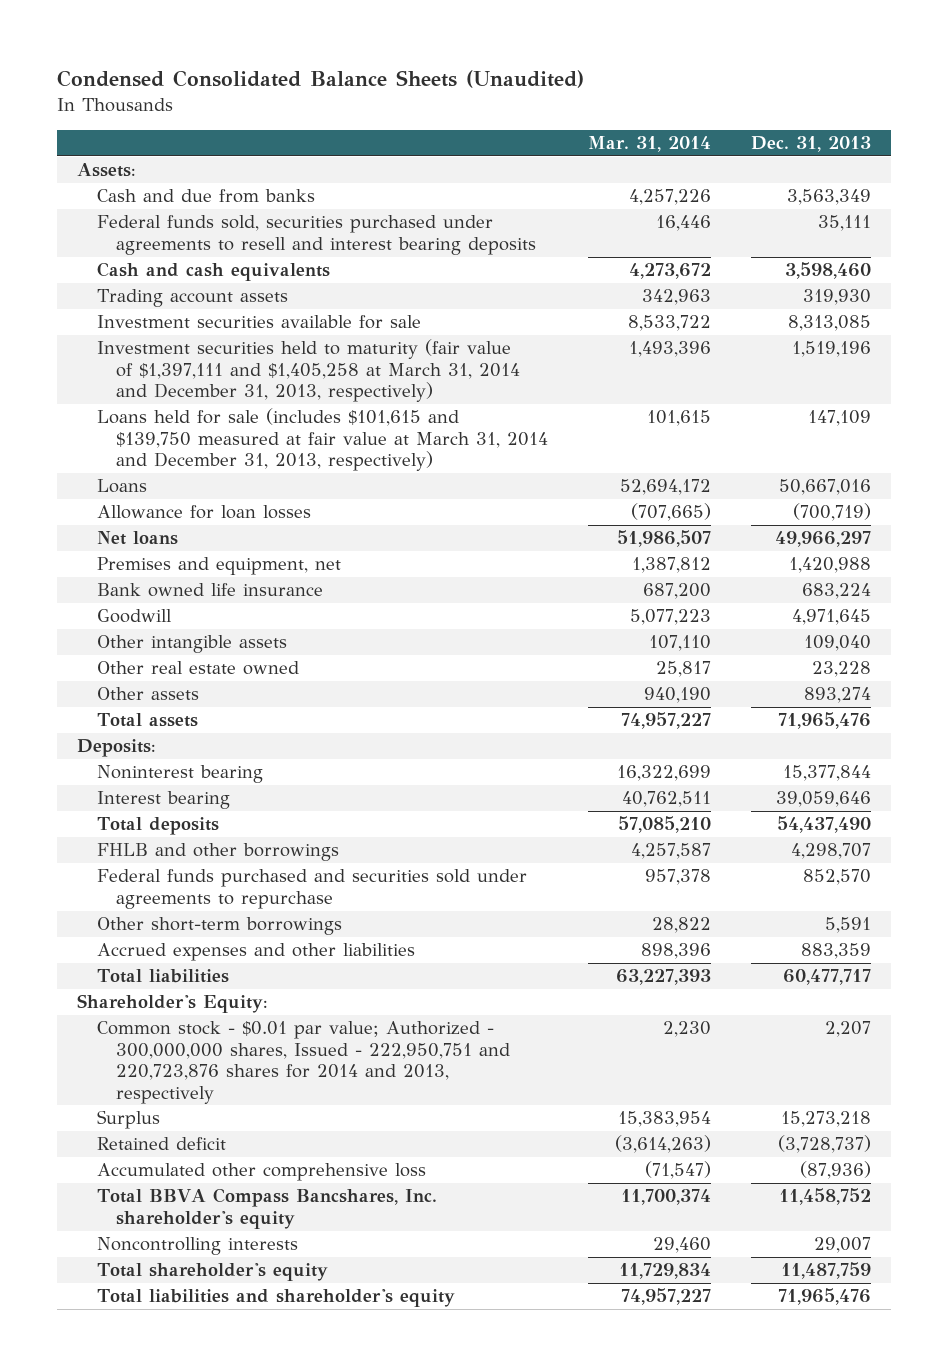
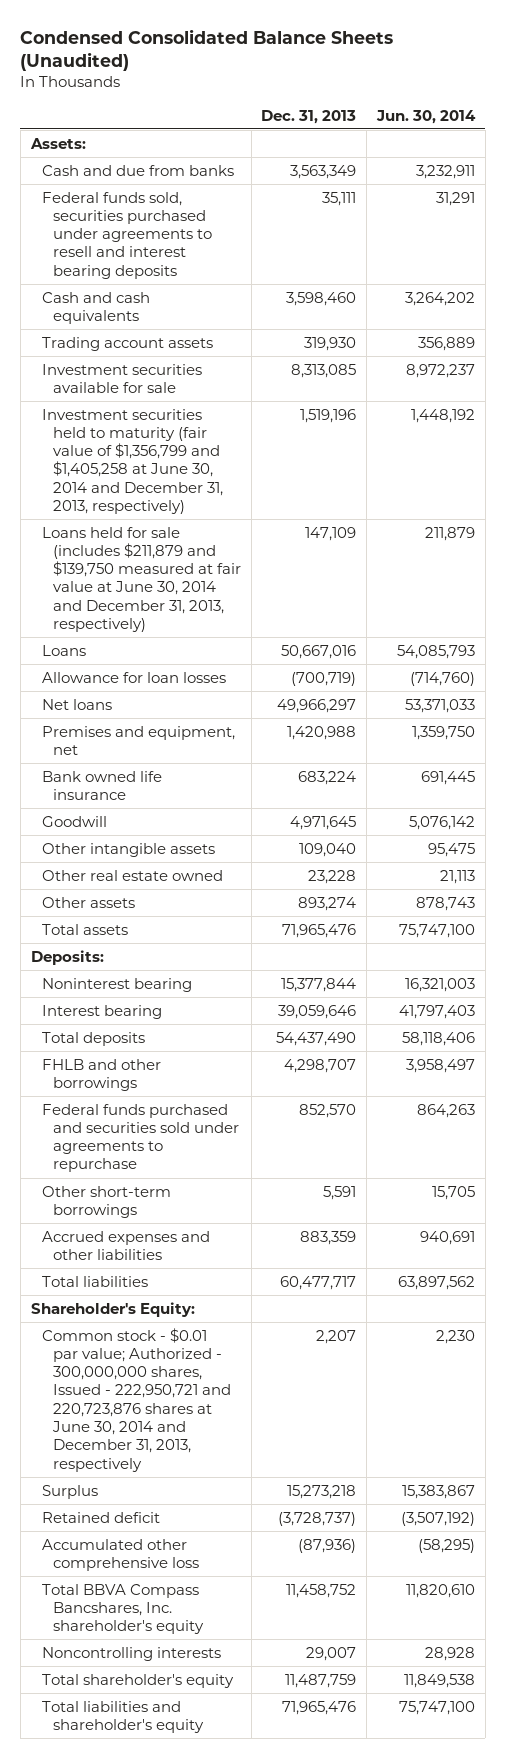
- | Mar. 31, 2014 | Dec. 31, 2013
+ | Dec. 31, 2013 | Jun. 30, 2014
- Investment securities held to maturity (fair value of $1,397,111 and $1,405,258 at March 31, 2014 and December 31, 2013, respectively) | 1,493,396 | 1,519,196
- Loans held for sale (includes $101,615 and $139,750 measured at fair value at March 31, 2014 and December 31, 2013, respectively) | 101,615 | 147,109
+ Investment securities held to maturity (fair value of $1,356,799 and $1,405,258 at June 30, 2014 and December 31, 2013, respectively) | 1,519,196 | 1,448,192
+ Loans held for sale (includes $211,879 and $139,750 measured at fair value at June 30, 2014 and December 31, 2013, respectively) | 147,109 | 211,879
- Common stock - $0.01 par value; Authorized - 300,000,000 shares, Issued - 222,950,751 and 220,723,876 shares for 2014 and 2013, respectively | 2,230 | 2,207
+ Common stock - $0.01 par value; Authorized - 300,000,000 shares, Issued - 222,950,721 and 220,723,876 shares at June 30, 2014 and December 31, 2013, respectively | 2,207 | 2,230

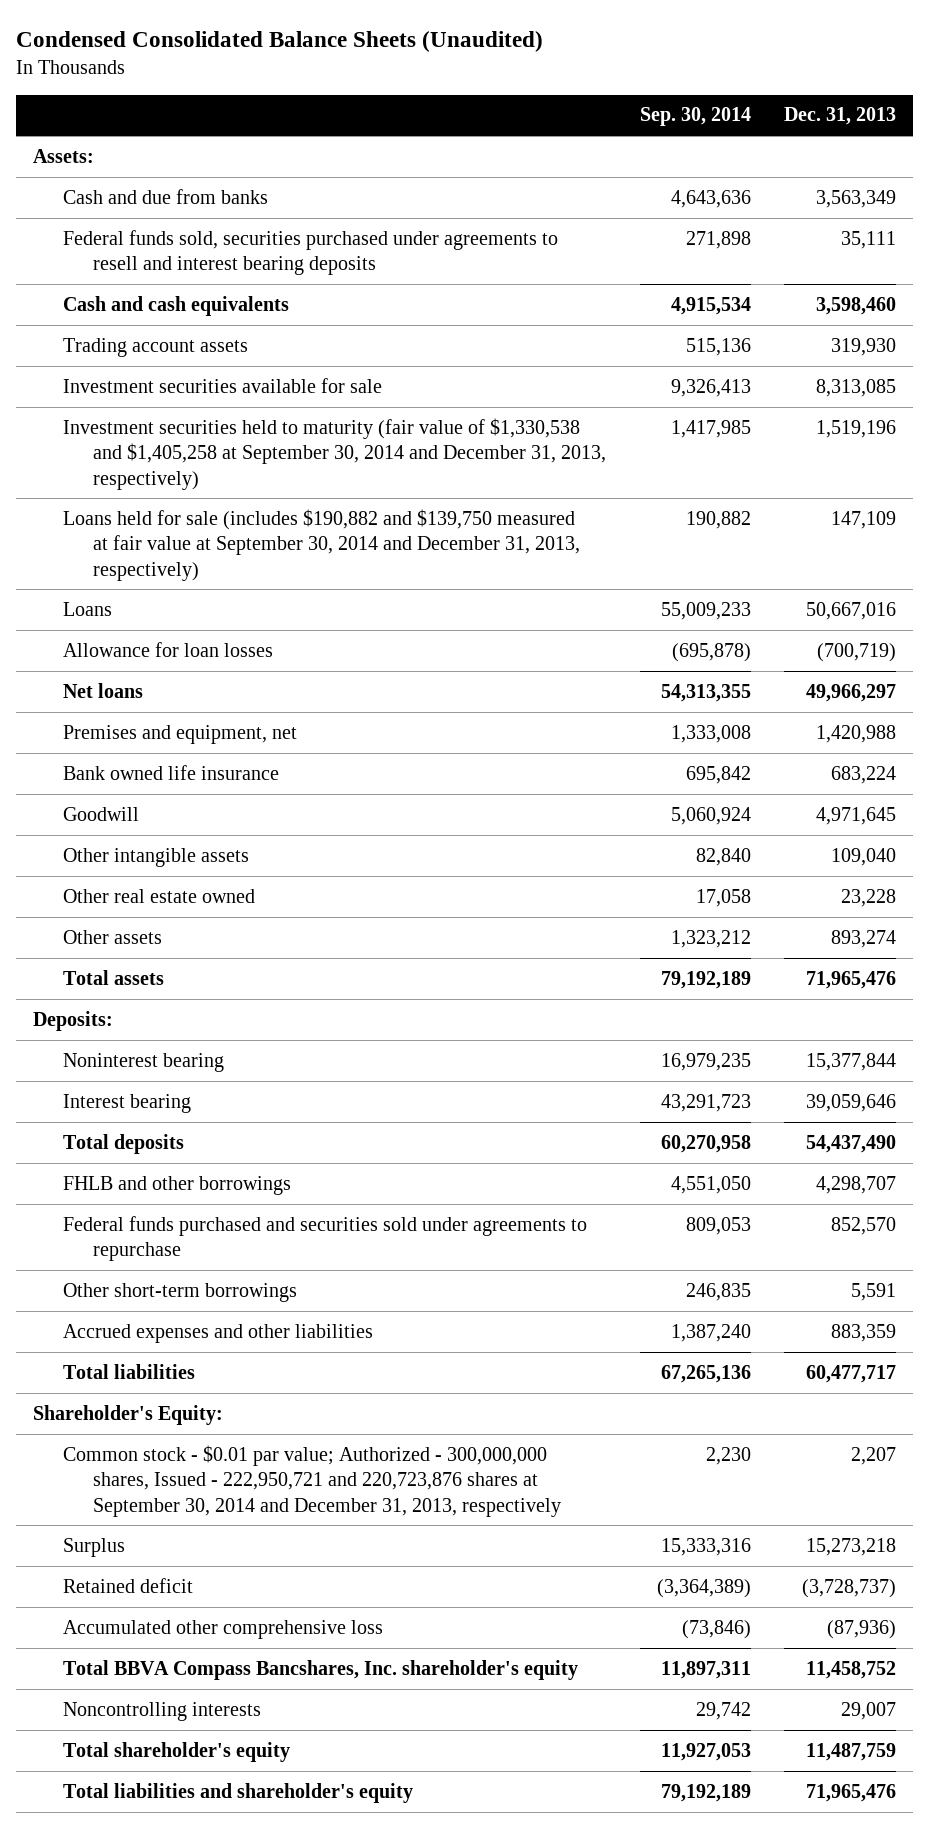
- | Dec. 31, 2013 | Jun. 30, 2014
+ | Sep. 30, 2014 | Dec. 31, 2013
- Investment securities held to maturity (fair value of $1,356,799 and $1,405,258 at June 30, 2014 and December 31, 2013, respectively) | 1,519,196 | 1,448,192
- Loans held for sale (includes $211,879 and $139,750 measured at fair value at June 30, 2014 and December 31, 2013, respectively) | 147,109 | 211,879
+ Investment securities held to maturity (fair value of $1,330,538 and $1,405,258 at September 30, 2014 and December 31, 2013, respectively) | 1,417,985 | 1,519,196
+ Loans held for sale (includes $190,882 and $139,750 measured at fair value at September 30, 2014 and December 31, 2013, respectively) | 190,882 | 147,109
- Common stock - $0.01 par value; Authorized - 300,000,000 shares, Issued - 222,950,721 and 220,723,876 shares at June 30, 2014 and December 31, 2013, respectively | 2,207 | 2,230
+ Common stock - $0.01 par value; Authorized - 300,000,000 shares, Issued - 222,950,721 and 220,723,876 shares at September 30, 2014 and December 31, 2013, respectively | 2,230 | 2,207

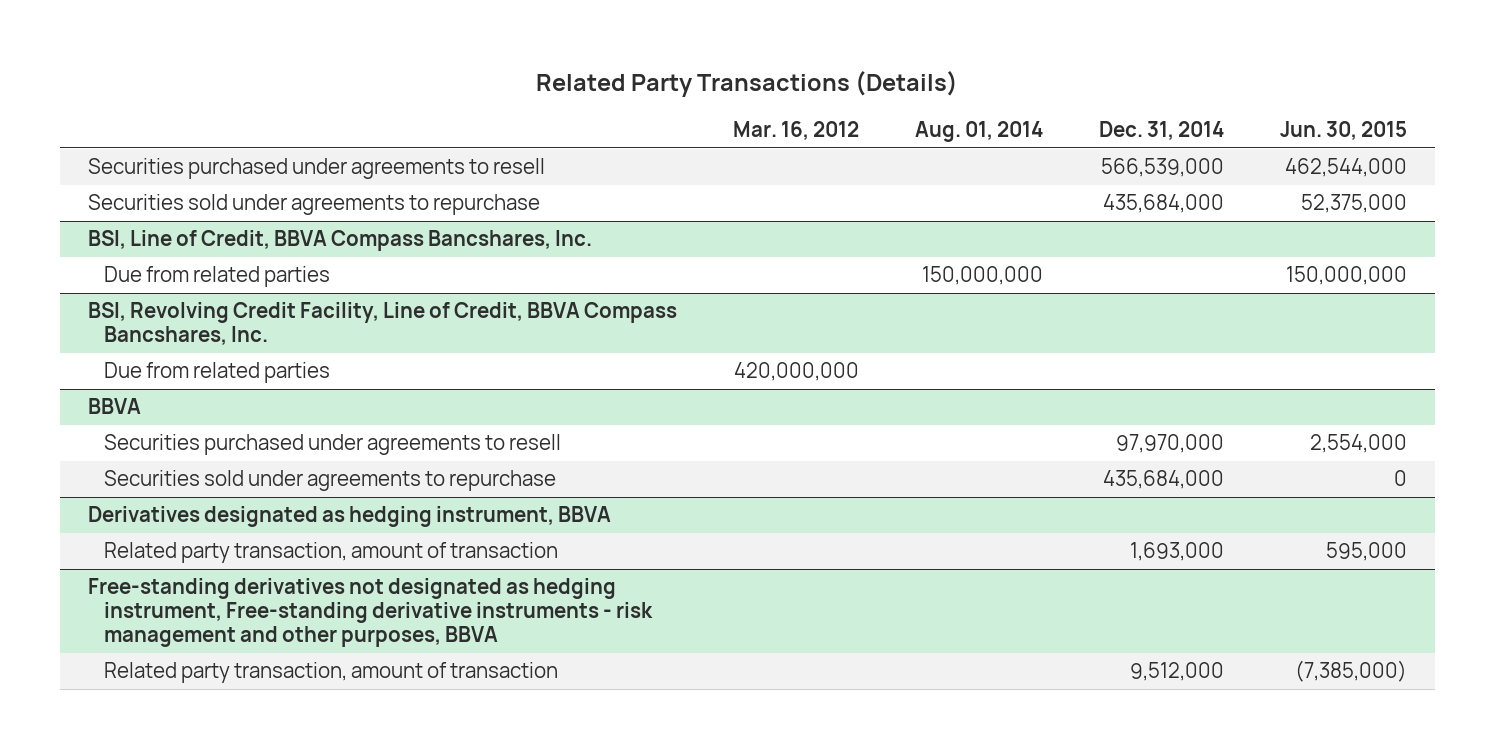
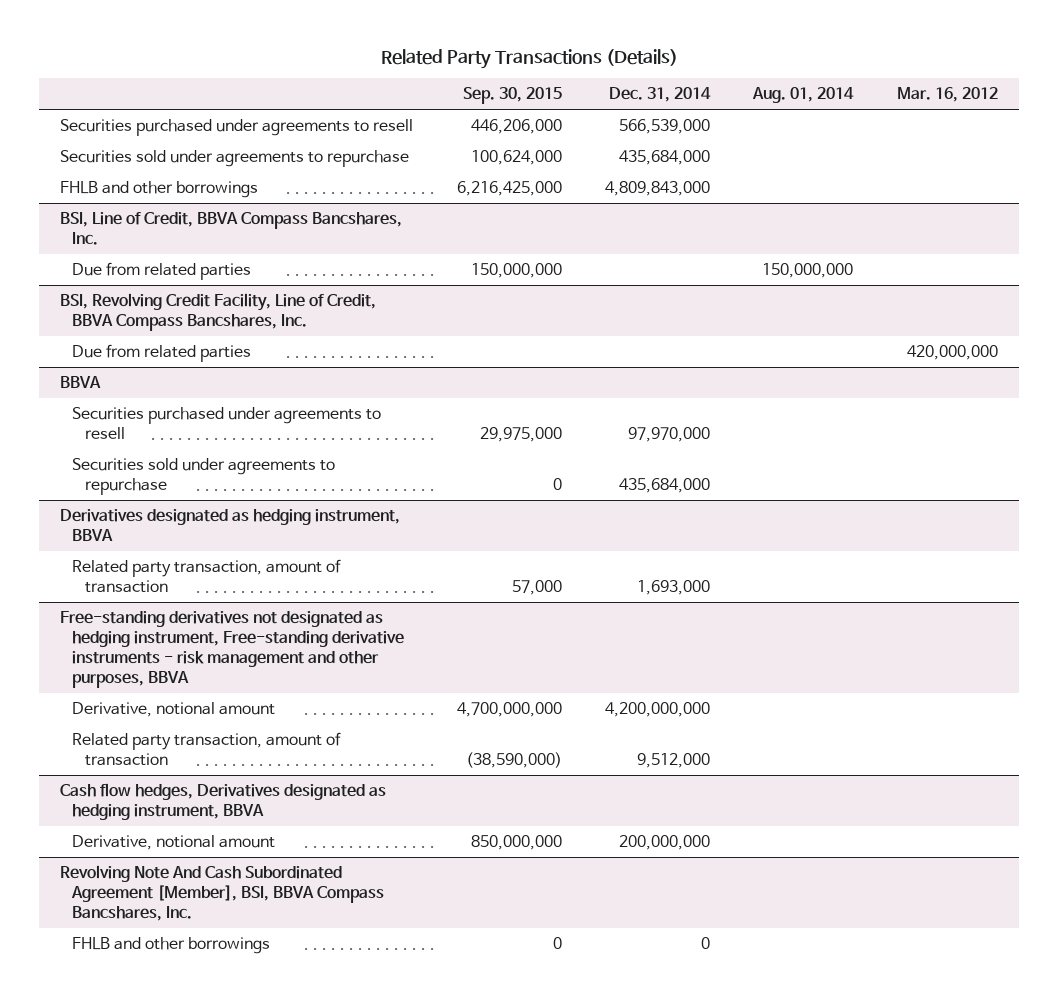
- | Mar. 16, 2012 | Aug. 01, 2014 | Dec. 31, 2014 | Jun. 30, 2015
+ | Sep. 30, 2015 | Dec. 31, 2014 | Aug. 01, 2014 | Mar. 16, 2012
+ FHLB and other borrowings | 6,216,425,000 | 4,809,843,000 | |
@ Free-standing derivatives not designated as hedging instrument, Free-standing derivative instruments - risk management and other purposes, BBVA
+ Derivative, notional amount | 4,700,000,000 | 4,200,000,000 | |
+ Cash flow hedges, Derivatives designated as hedging instrument, BBVA
+ Derivative, notional amount | 850,000,000 | 200,000,000 | |
+ Revolving Note And Cash Subordinated Agreement [Member], BSI, BBVA Compass Bancshares, Inc.
+ FHLB and other borrowings | 0 | 0 | |

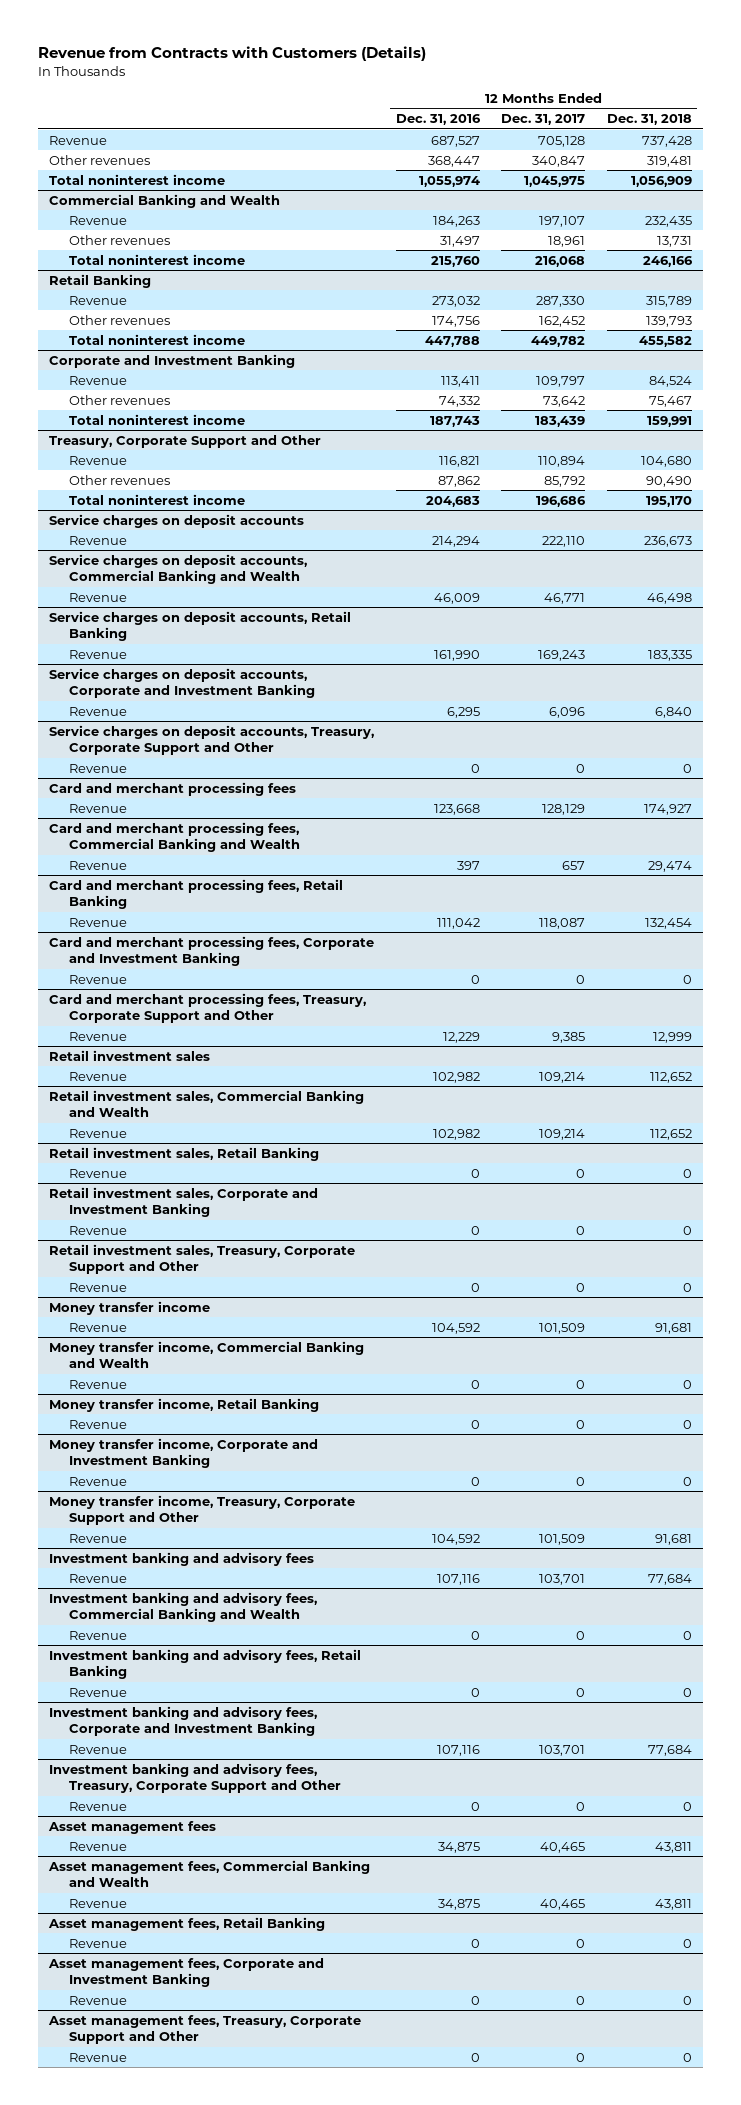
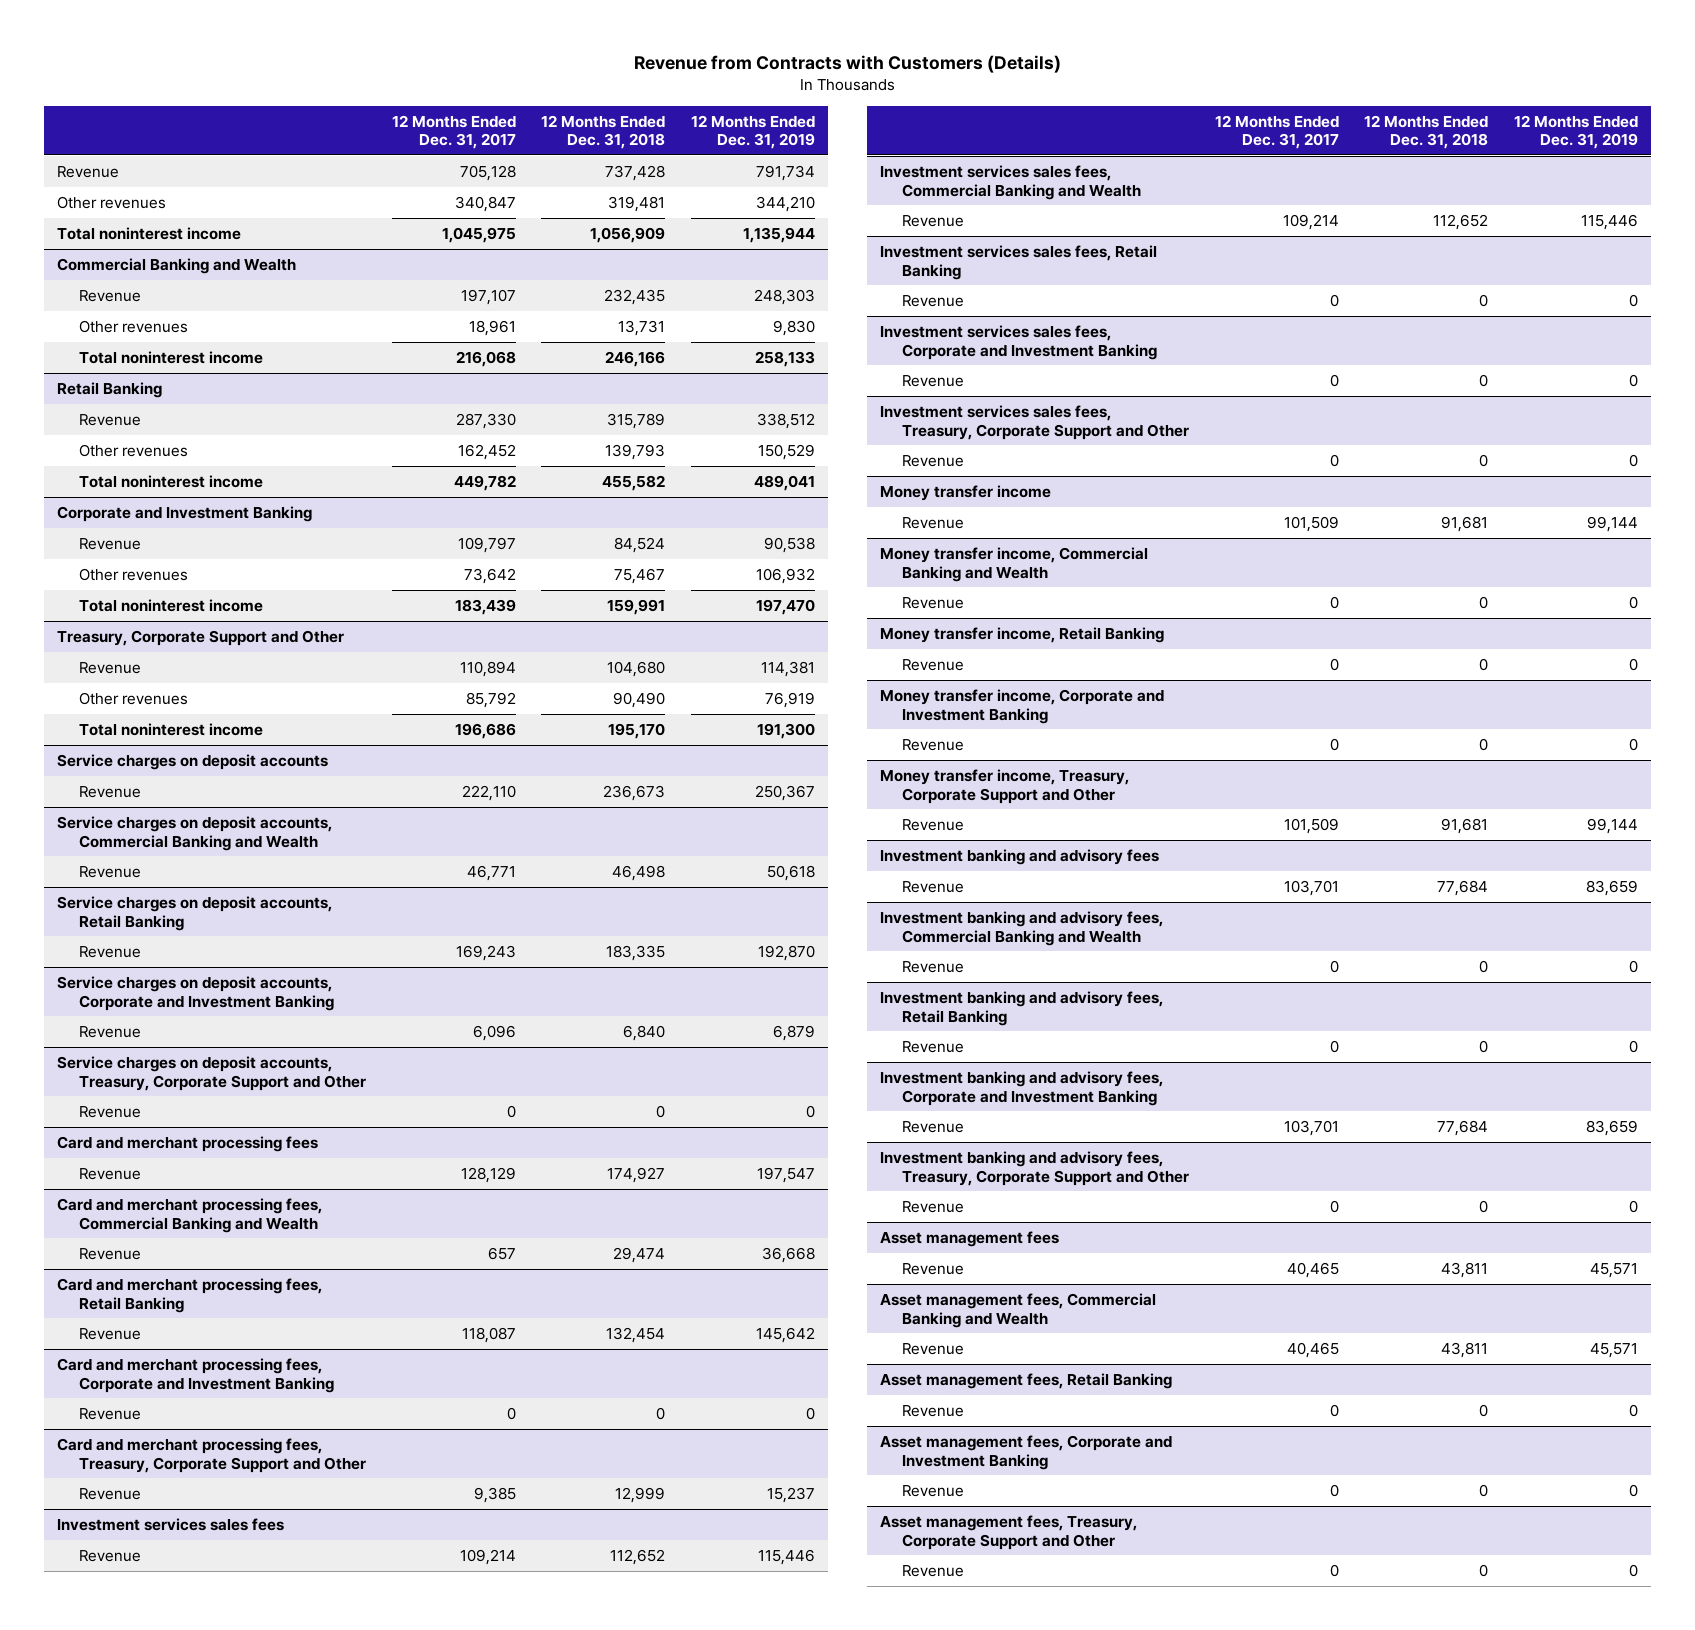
- | 12 Months Ended Dec. 31, 2016 | 12 Months Ended Dec. 31, 2017 | 12 Months Ended Dec. 31, 2018
+ | 12 Months Ended Dec. 31, 2017 | 12 Months Ended Dec. 31, 2018 | 12 Months Ended Dec. 31, 2019
- Retail investment sales
+ Investment services sales fees
- Retail investment sales, Commercial Banking and Wealth
+ Investment services sales fees, Commercial Banking and Wealth
- Retail investment sales, Retail Banking
+ Investment services sales fees, Retail Banking
- Retail investment sales, Corporate and Investment Banking
+ Investment services sales fees, Corporate and Investment Banking
- Retail investment sales, Treasury, Corporate Support and Other
+ Investment services sales fees, Treasury, Corporate Support and Other

